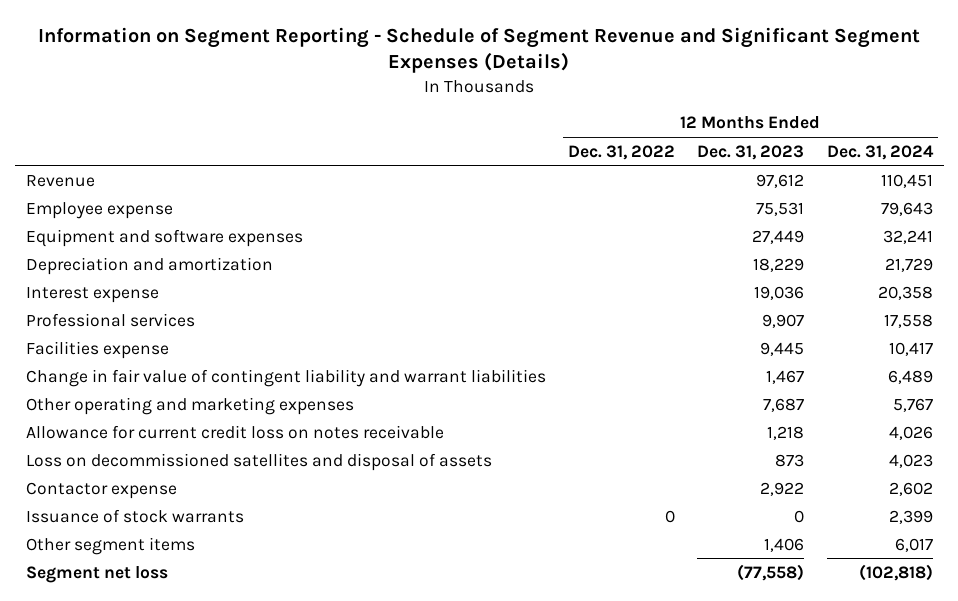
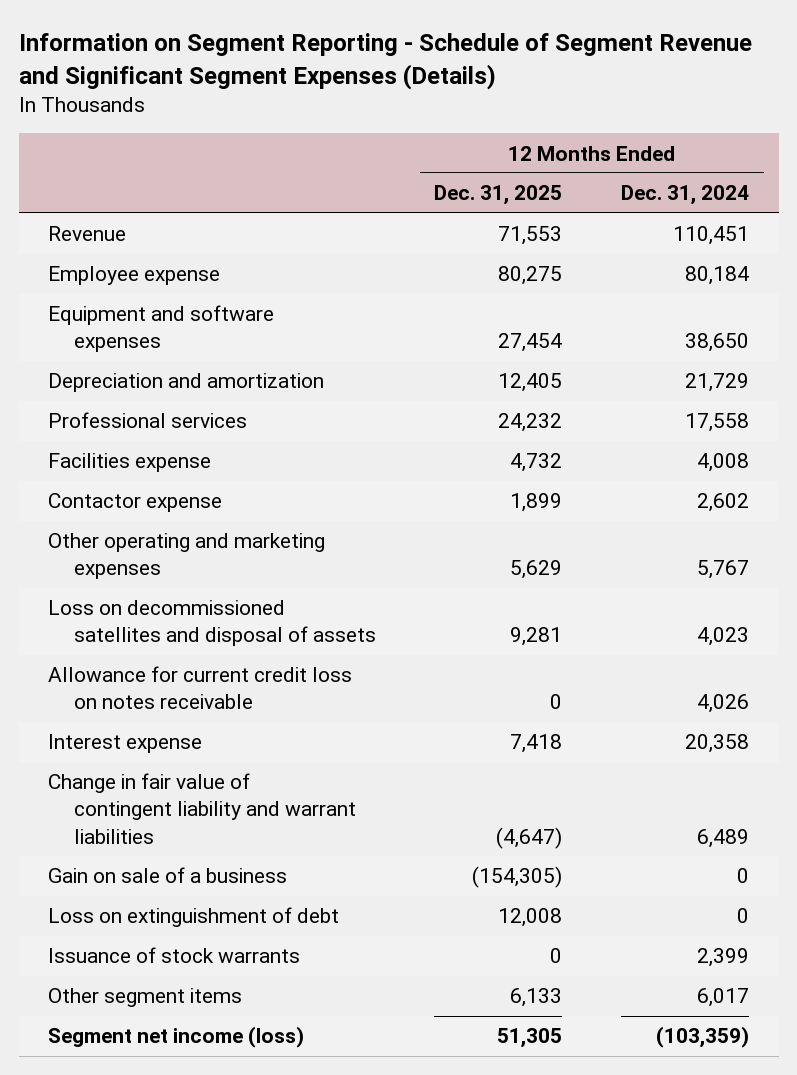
- | 12 Months Ended Dec. 31, 2022 | 12 Months Ended Dec. 31, 2023 | 12 Months Ended Dec. 31, 2024
+ | 12 Months Ended Dec. 31, 2025 | 12 Months Ended Dec. 31, 2024
- Employee expense | | 75,531 | 79,643
- Equipment and software expenses | | 27,449 | 32,241
+ Employee expense | 80,275 | 80,184
+ Equipment and software expenses | 27,454 | 38,650
- Facilities expense | | 9,445 | 10,417
+ Facilities expense | 4,732 | 4,008
moved up: Contactor expense | 1,899 | 2,602
moved down: Allowance for current credit loss on notes receivable | 0 | 4,026
moved down: Interest expense | 7,418 | 20,358
moved down: Change in fair value of contingent liability and warrant liabilities | (4,647) | 6,489
+ Gain on sale of a business | (154,305) | 0
+ Loss on extinguishment of debt | 12,008 | 0
- Segment net loss | | (77,558) | (102,818)
+ Segment net income (loss) | 51,305 | (103,359)

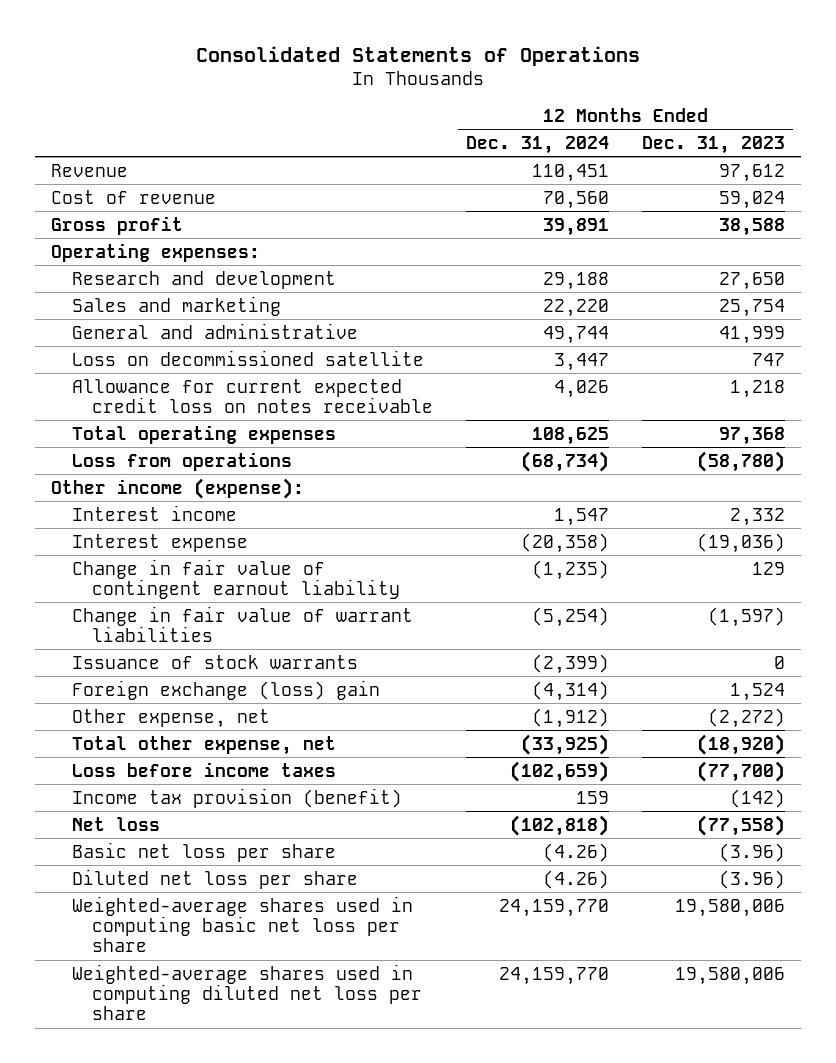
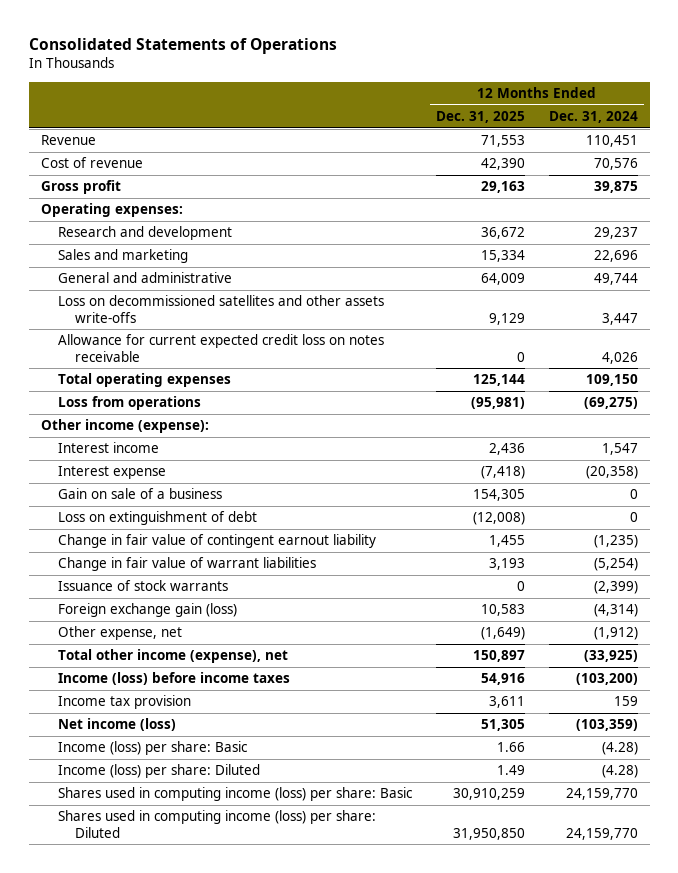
- | 12 Months Ended Dec. 31, 2024 | 12 Months Ended Dec. 31, 2023
+ | 12 Months Ended Dec. 31, 2025 | 12 Months Ended Dec. 31, 2024
- Cost of revenue | 70,560 | 59,024
- Gross profit | 39,891 | 38,588
+ Cost of revenue | 42,390 | 70,576
+ Gross profit | 29,163 | 39,875
- Research and development | 29,188 | 27,650
- Sales and marketing | 22,220 | 25,754
+ Research and development | 36,672 | 29,237
+ Sales and marketing | 15,334 | 22,696
- Loss on decommissioned satellite | 3,447 | 747
+ Loss on decommissioned satellites and other assets write-offs | 9,129 | 3,447
- Total operating expenses | 108,625 | 97,368
- Loss from operations | (68,734) | (58,780)
+ Total operating expenses | 125,144 | 109,150
+ Loss from operations | (95,981) | (69,275)
+ Gain on sale of a business | 154,305 | 0
+ Loss on extinguishment of debt | (12,008) | 0
- Foreign exchange (loss) gain | (4,314) | 1,524
+ Foreign exchange gain (loss) | 10,583 | (4,314)
- Total other expense, net | (33,925) | (18,920)
- Loss before income taxes | (102,659) | (77,700)
- Income tax provision (benefit) | 159 | (142)
- Net loss | (102,818) | (77,558)
- Basic net loss per share | (4.26) | (3.96)
- Diluted net loss per share | (4.26) | (3.96)
- Weighted-average shares used in computing basic net loss per share | 24,159,770 | 19,580,006
- Weighted-average shares used in computing diluted net loss per share | 24,159,770 | 19,580,006
+ Total other income (expense), net | 150,897 | (33,925)
+ Income (loss) before income taxes | 54,916 | (103,200)
+ Income tax provision | 3,611 | 159
+ Net income (loss) | 51,305 | (103,359)
+ Income (loss) per share: Basic | 1.66 | (4.28)
+ Income (loss) per share: Diluted | 1.49 | (4.28)
+ Shares used in computing income (loss) per share: Basic | 30,910,259 | 24,159,770
+ Shares used in computing income (loss) per share: Diluted | 31,950,850 | 24,159,770

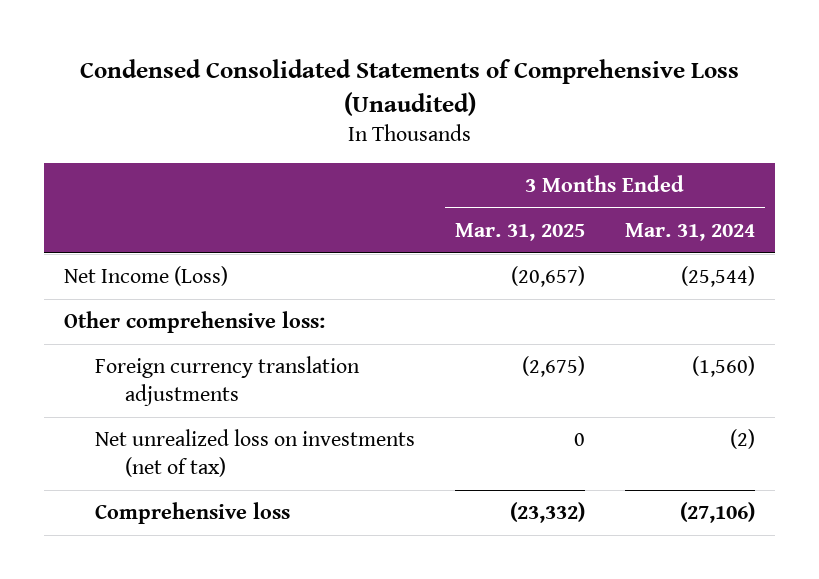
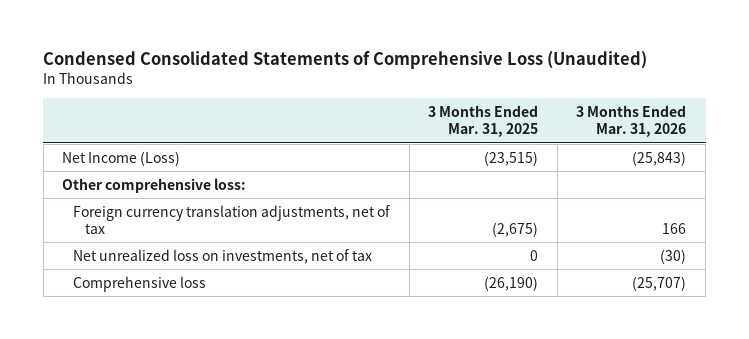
- | 3 Months Ended Mar. 31, 2025 | 3 Months Ended Mar. 31, 2024
+ | 3 Months Ended Mar. 31, 2025 | 3 Months Ended Mar. 31, 2026
- Net Income (Loss) | (20,657) | (25,544)
+ Net Income (Loss) | (23,515) | (25,843)
- Foreign currency translation adjustments | (2,675) | (1,560)
- Net unrealized loss on investments (net of tax) | 0 | (2)
- Comprehensive loss | (23,332) | (27,106)
+ Foreign currency translation adjustments, net of tax | (2,675) | 166
+ Net unrealized loss on investments, net of tax | 0 | (30)
+ Comprehensive loss | (26,190) | (25,707)

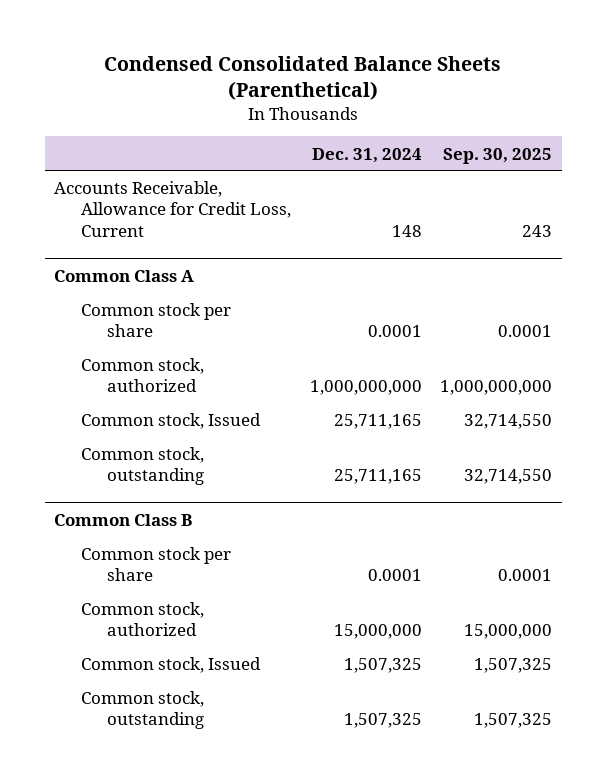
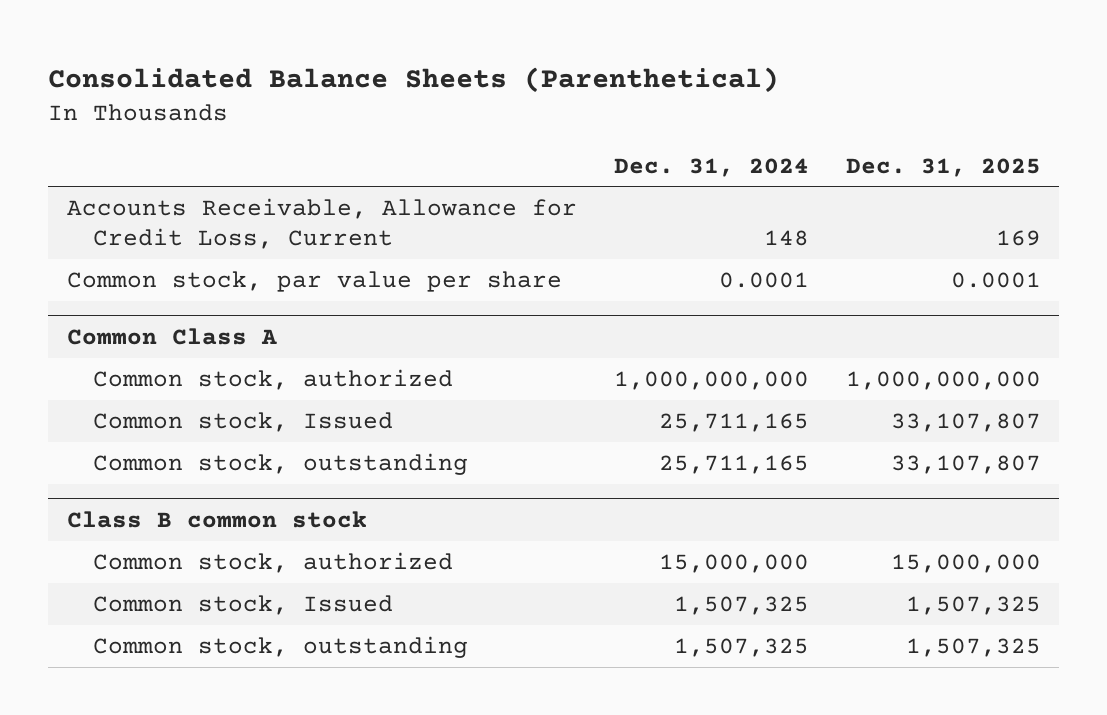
- Condensed Consolidated Balance Sheets (Parenthetical)
+ Consolidated Balance Sheets (Parenthetical)
- | Dec. 31, 2024 | Sep. 30, 2025
+ | Dec. 31, 2024 | Dec. 31, 2025
+ Common stock, par value per share | 0.0001 | 0.0001
@ Common Class A
- Common stock per share | 0.0001 | 0.0001
- Common Class B
- Common stock per share | 0.0001 | 0.0001
+ Class B common stock

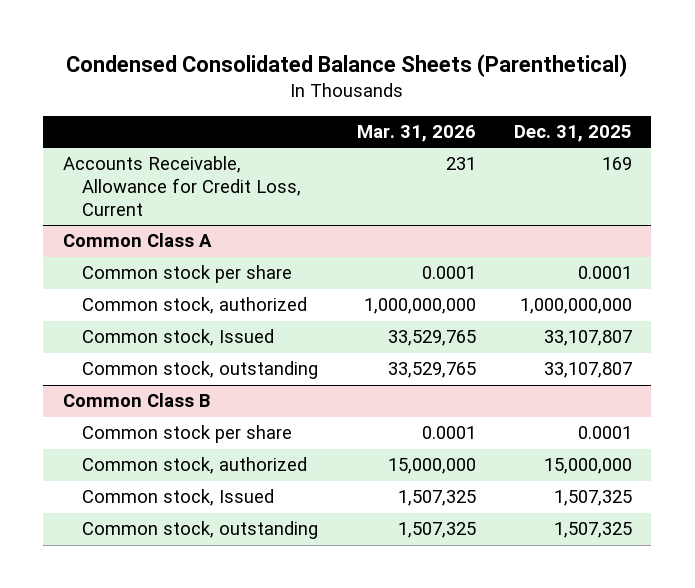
- Consolidated Balance Sheets (Parenthetical)
+ Condensed Consolidated Balance Sheets (Parenthetical)
- | Dec. 31, 2024 | Dec. 31, 2025
+ | Mar. 31, 2026 | Dec. 31, 2025
- Common stock, par value per share | 0.0001 | 0.0001
@ Common Class A
+ Common stock per share | 0.0001 | 0.0001
- Class B common stock
+ Common Class B
+ Common stock per share | 0.0001 | 0.0001

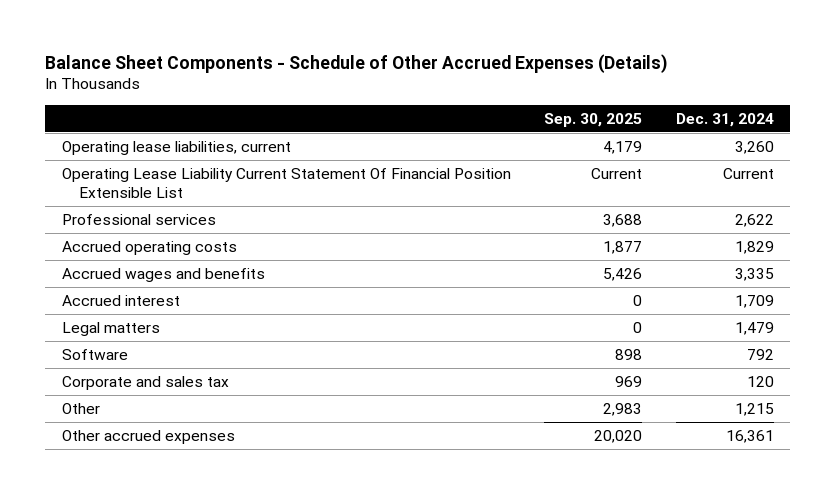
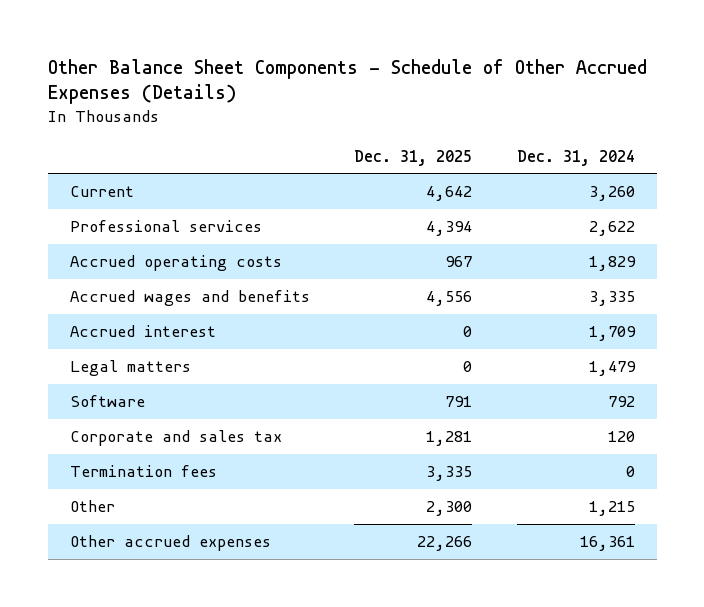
- Balance Sheet Components - Schedule of Other Accrued Expenses (Details)
+ Other Balance Sheet Components - Schedule of Other Accrued Expenses (Details)
- | Sep. 30, 2025 | Dec. 31, 2024
+ | Dec. 31, 2025 | Dec. 31, 2024
- Operating lease liabilities, current | 4,179 | 3,260
- Operating Lease Liability Current Statement Of Financial Position Extensible List | Current | Current
+ Current | 4,642 | 3,260
+ Termination fees | 3,335 | 0

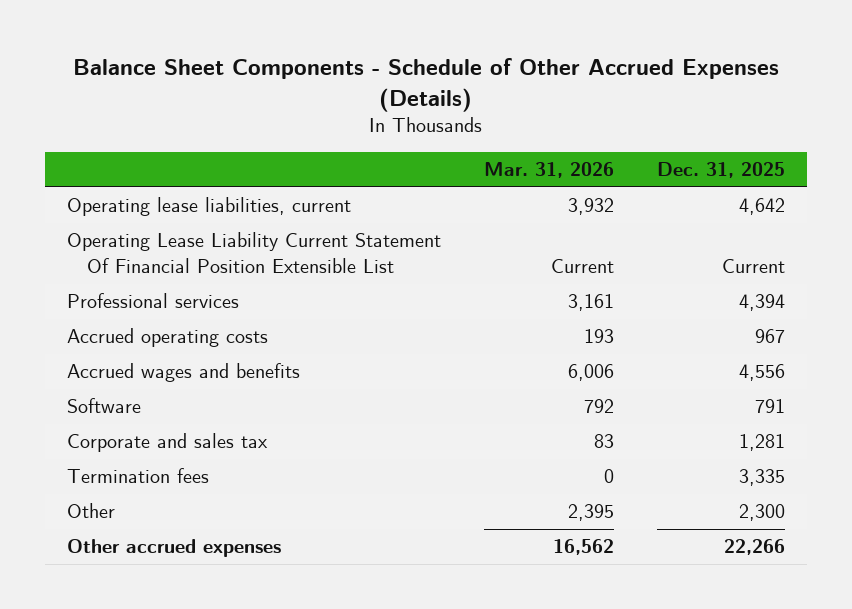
- Other Balance Sheet Components - Schedule of Other Accrued Expenses (Details)
+ Balance Sheet Components - Schedule of Other Accrued Expenses (Details)
- | Dec. 31, 2025 | Dec. 31, 2024
+ | Mar. 31, 2026 | Dec. 31, 2025
- Current | 4,642 | 3,260
+ Operating lease liabilities, current | 3,932 | 4,642
+ Operating Lease Liability Current Statement Of Financial Position Extensible List | Current | Current
- Accrued interest | 0 | 1,709
- Legal matters | 0 | 1,479

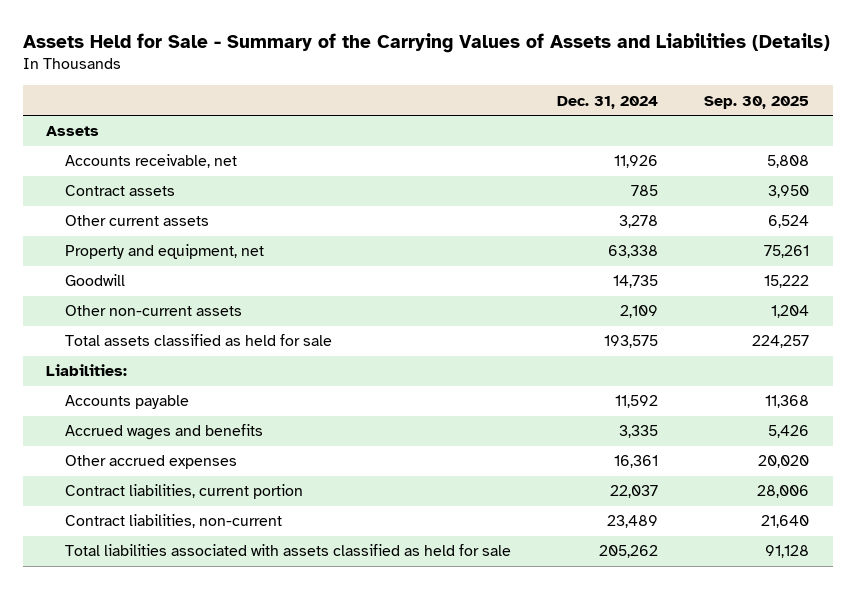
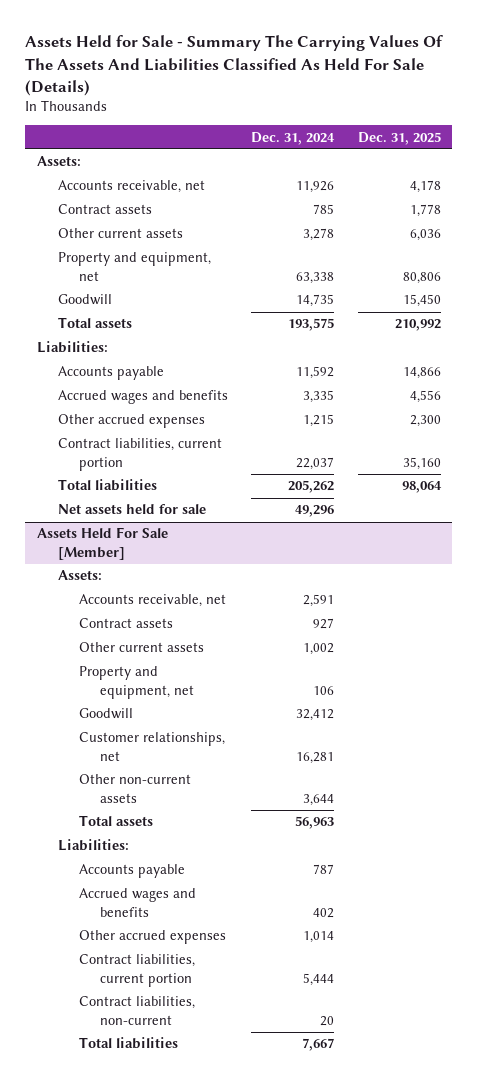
- Assets Held for Sale - Summary of the Carrying Values of Assets and Liabilities (Details)
+ Assets Held for Sale - Summary The Carrying Values Of The Assets And Liabilities Classified As Held For Sale (Details)
- | Dec. 31, 2024 | Sep. 30, 2025
+ | Dec. 31, 2024 | Dec. 31, 2025
- Assets
+ Assets:
- Other non-current assets | 2,109 | 1,204
- Total assets classified as held for sale | 193,575 | 224,257
+ Total assets | 193,575 | 210,992
- Other accrued expenses | 16,361 | 20,020
+ Other accrued expenses | 1,215 | 2,300
- Contract liabilities, non-current | 23,489 | 21,640
- Total liabilities associated with assets classified as held for sale | 205,262 | 91,128
+ Total liabilities | 205,262 | 98,064
+ Net assets held for sale | 49,296 |
+ Assets Held For Sale [Member]
+ Assets:
+ Accounts receivable, net | 2,591 |
+ Contract assets | 927 |
+ Other current assets | 1,002 |
+ Property and equipment, net | 106 |
+ Goodwill | 32,412 |
+ Customer relationships, net | 16,281 |
+ Other non-current assets | 3,644 |
+ Total assets | 56,963 |
+ Liabilities:
+ Accounts payable | 787 |
+ Accrued wages and benefits | 402 |
+ Other accrued expenses | 1,014 |
+ Contract liabilities, current portion | 5,444 |
+ Contract liabilities, non-current | 20 |
+ Total liabilities | 7,667 |

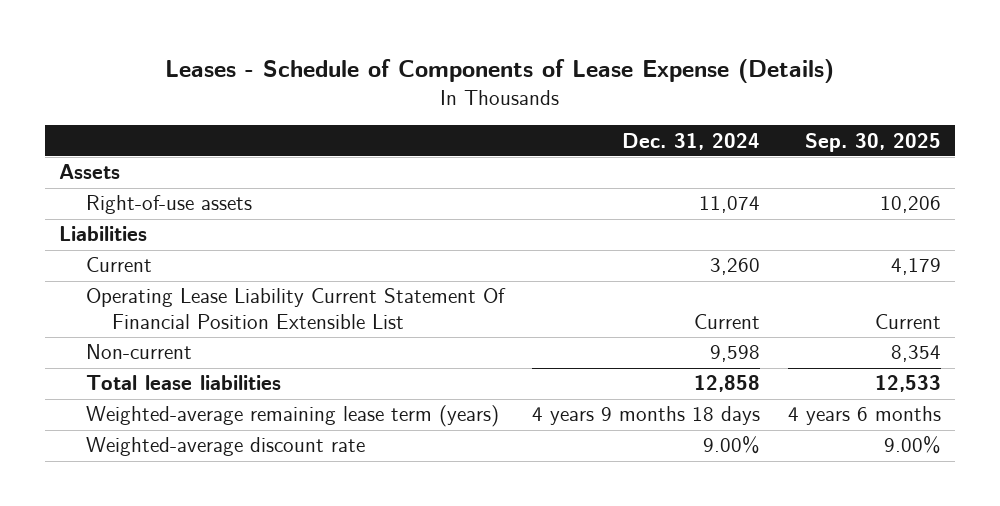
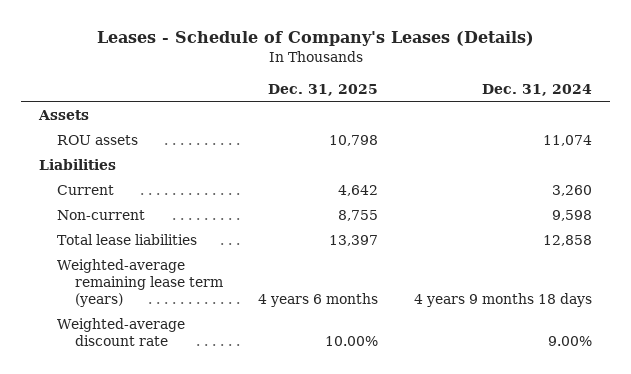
- Leases - Schedule of Components of Lease Expense (Details)
+ Leases - Schedule of Company's Leases (Details)
- | Dec. 31, 2024 | Sep. 30, 2025
+ | Dec. 31, 2025 | Dec. 31, 2024
- Right-of-use assets | 11,074 | 10,206
+ ROU assets | 10,798 | 11,074
- Operating Lease Liability Current Statement Of Financial Position Extensible List | Current | Current

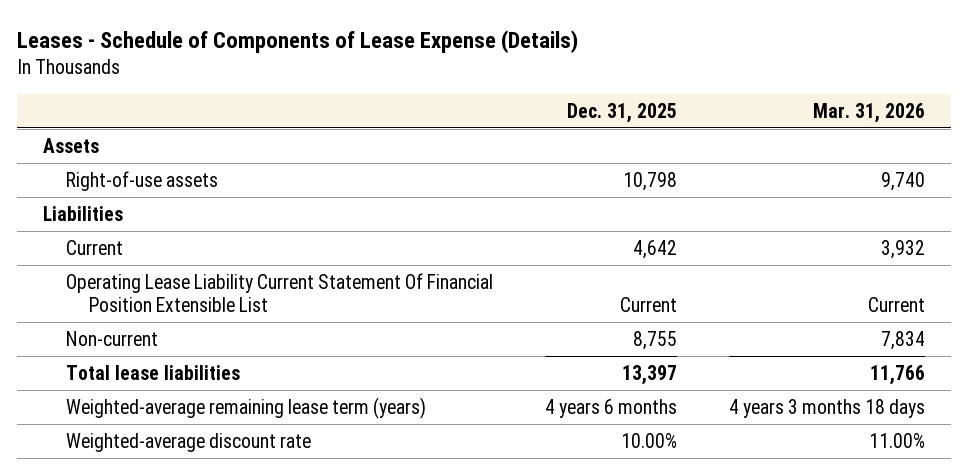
- Leases - Schedule of Company's Leases (Details)
+ Leases - Schedule of Components of Lease Expense (Details)
- | Dec. 31, 2025 | Dec. 31, 2024
+ | Dec. 31, 2025 | Mar. 31, 2026
- ROU assets | 10,798 | 11,074
+ Right-of-use assets | 10,798 | 9,740
+ Operating Lease Liability Current Statement Of Financial Position Extensible List | Current | Current

